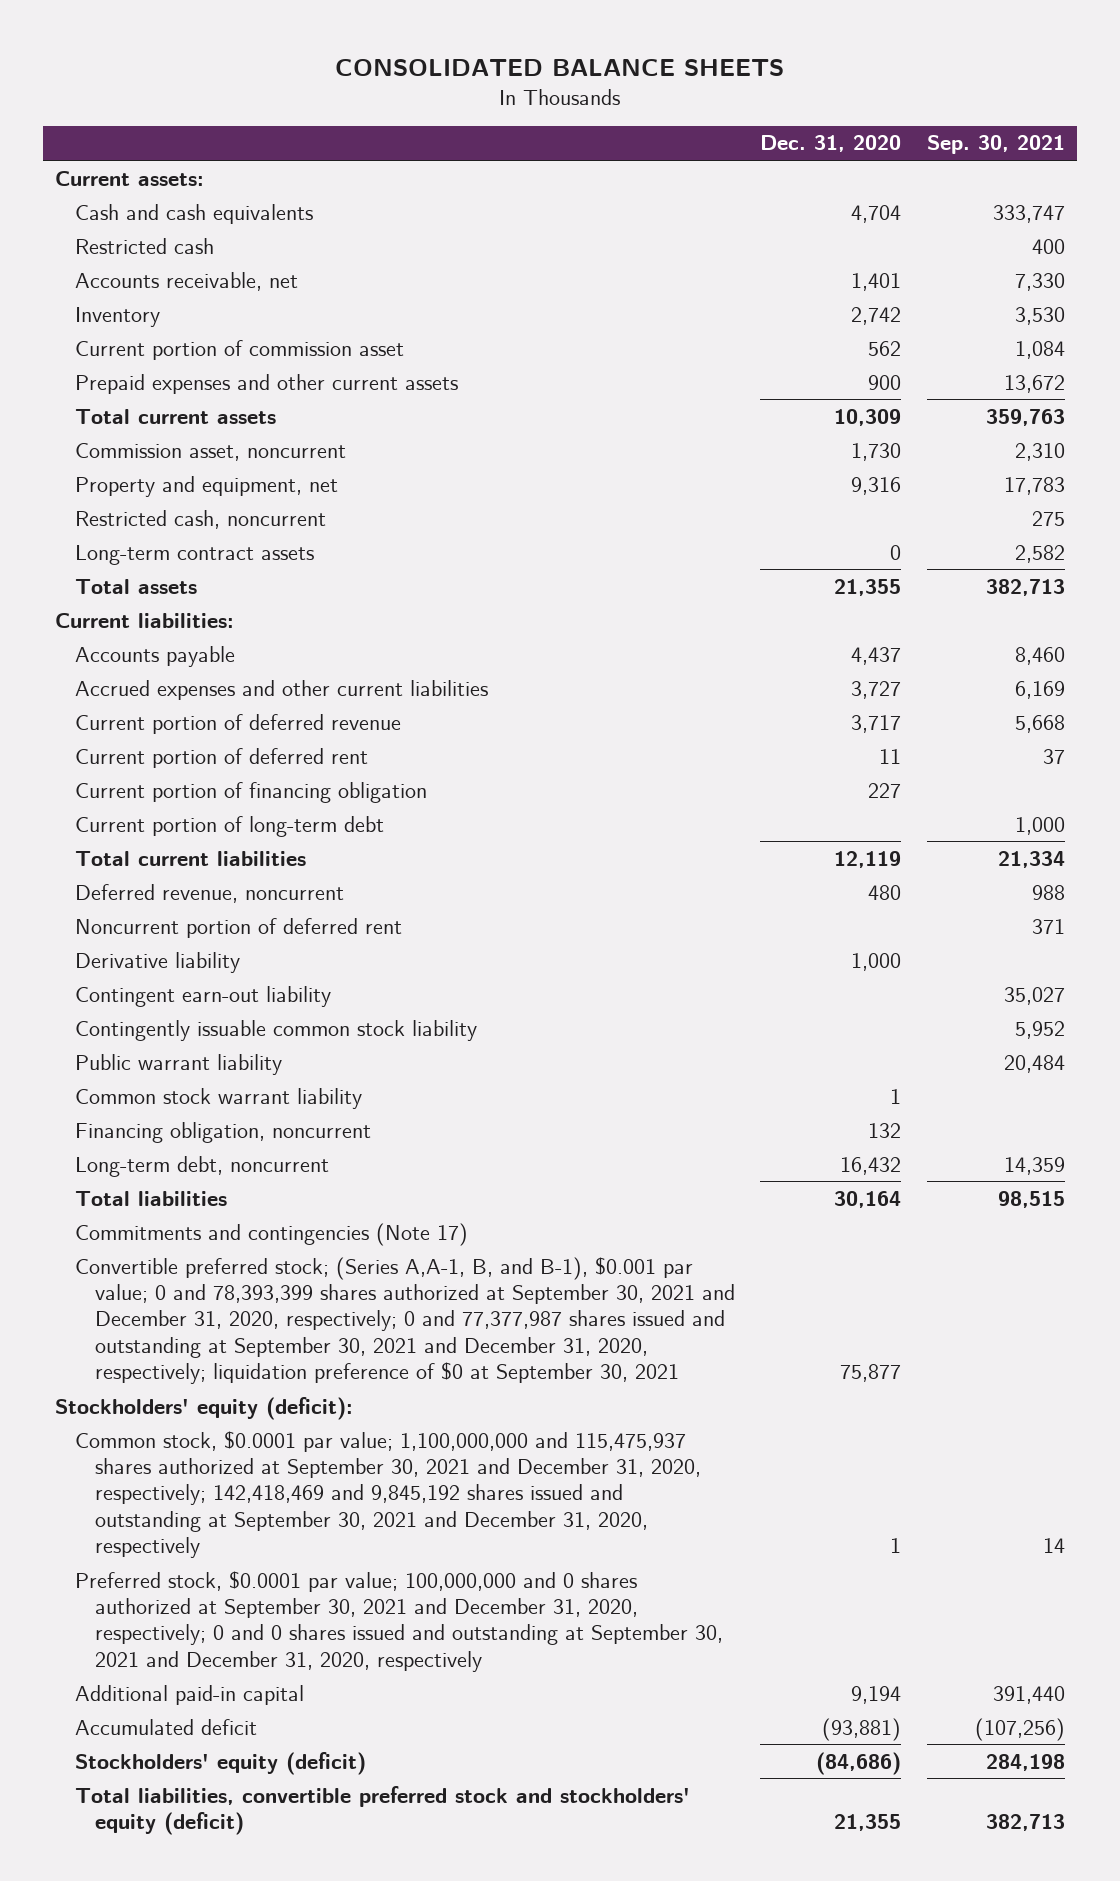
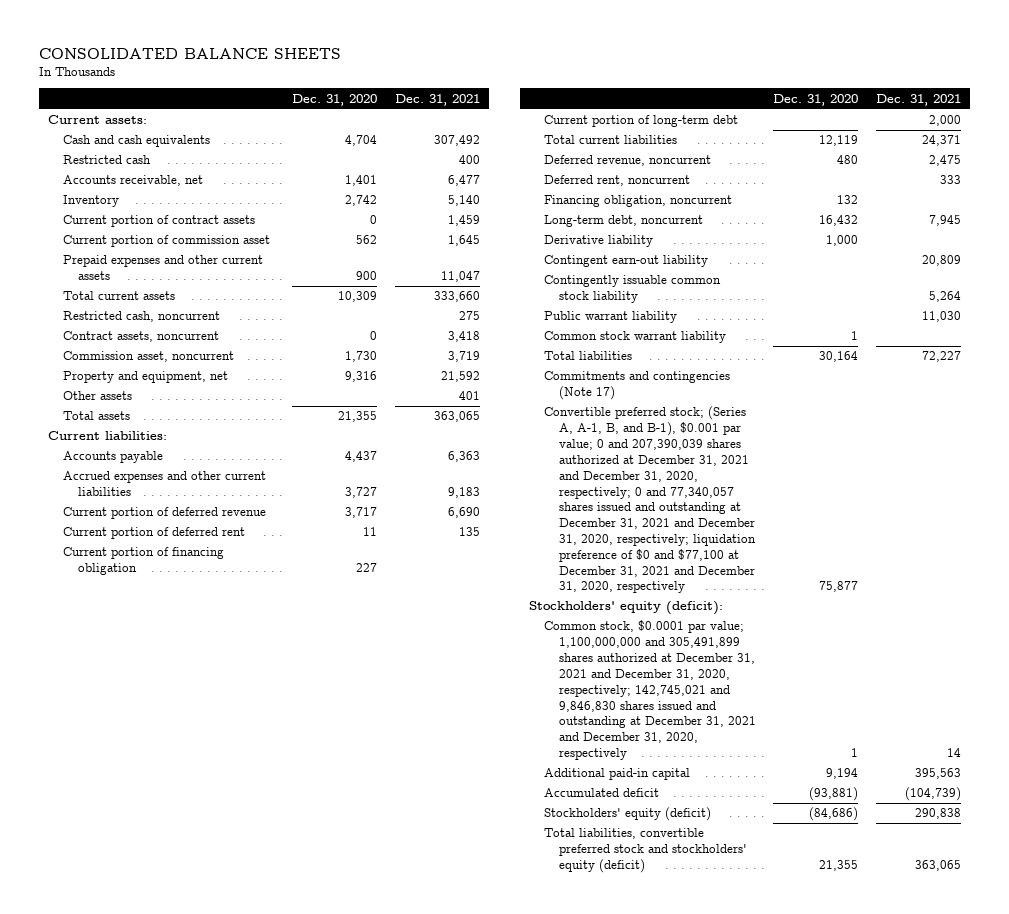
- | Dec. 31, 2020 | Sep. 30, 2021
+ | Dec. 31, 2020 | Dec. 31, 2021
+ Current portion of contract assets | 0 | 1,459
moved up: Restricted cash, noncurrent | | 275
+ Contract assets, noncurrent | 0 | 3,418
- Long-term contract assets | 0 | 2,582
+ Other assets | | 401
- Noncurrent portion of deferred rent | | 371
+ Deferred rent, noncurrent | | 333
moved up: Financing obligation, noncurrent | 132 |
moved up: Long-term debt, noncurrent | 16,432 | 7,945
- Convertible preferred stock; (Series A,A-1, B, and B-1), $0.001 par value; 0 and 78,393,399 shares authorized at September 30, 2021 and December 31, 2020, respectively; 0 and 77,377,987 shares issued and outstanding at September 30, 2021 and December 31, 2020, respectively; liquidation preference of $0 at September 30, 2021 | 75,877 |
+ Convertible preferred stock; (Series A, A-1, B, and B-1), $0.001 par value; 0 and 207,390,039 shares authorized at December 31, 2021 and December 31, 2020, respectively; 0 and 77,340,057 shares issued and outstanding at December 31, 2021 and December 31, 2020, respectively; liquidation preference of $0 and $77,100 at December 31, 2021 and December 31, 2020, respectively | 75,877 |
- Common stock, $0.0001 par value; 1,100,000,000 and 115,475,937 shares authorized at September 30, 2021 and December 31, 2020, respectively; 142,418,469 and 9,845,192 shares issued and outstanding at September 30, 2021 and December 31, 2020, respectively | 1 | 14
- Preferred stock, $0.0001 par value; 100,000,000 and 0 shares authorized at September 30, 2021 and December 31, 2020, respectively; 0 and 0 shares issued and outstanding at September 30, 2021 and December 31, 2020, respectively
+ Common stock, $0.0001 par value; 1,100,000,000 and 305,491,899 shares authorized at December 31, 2021 and December 31, 2020, respectively; 142,745,021 and 9,846,830 shares issued and outstanding at December 31, 2021 and December 31, 2020, respectively | 1 | 14

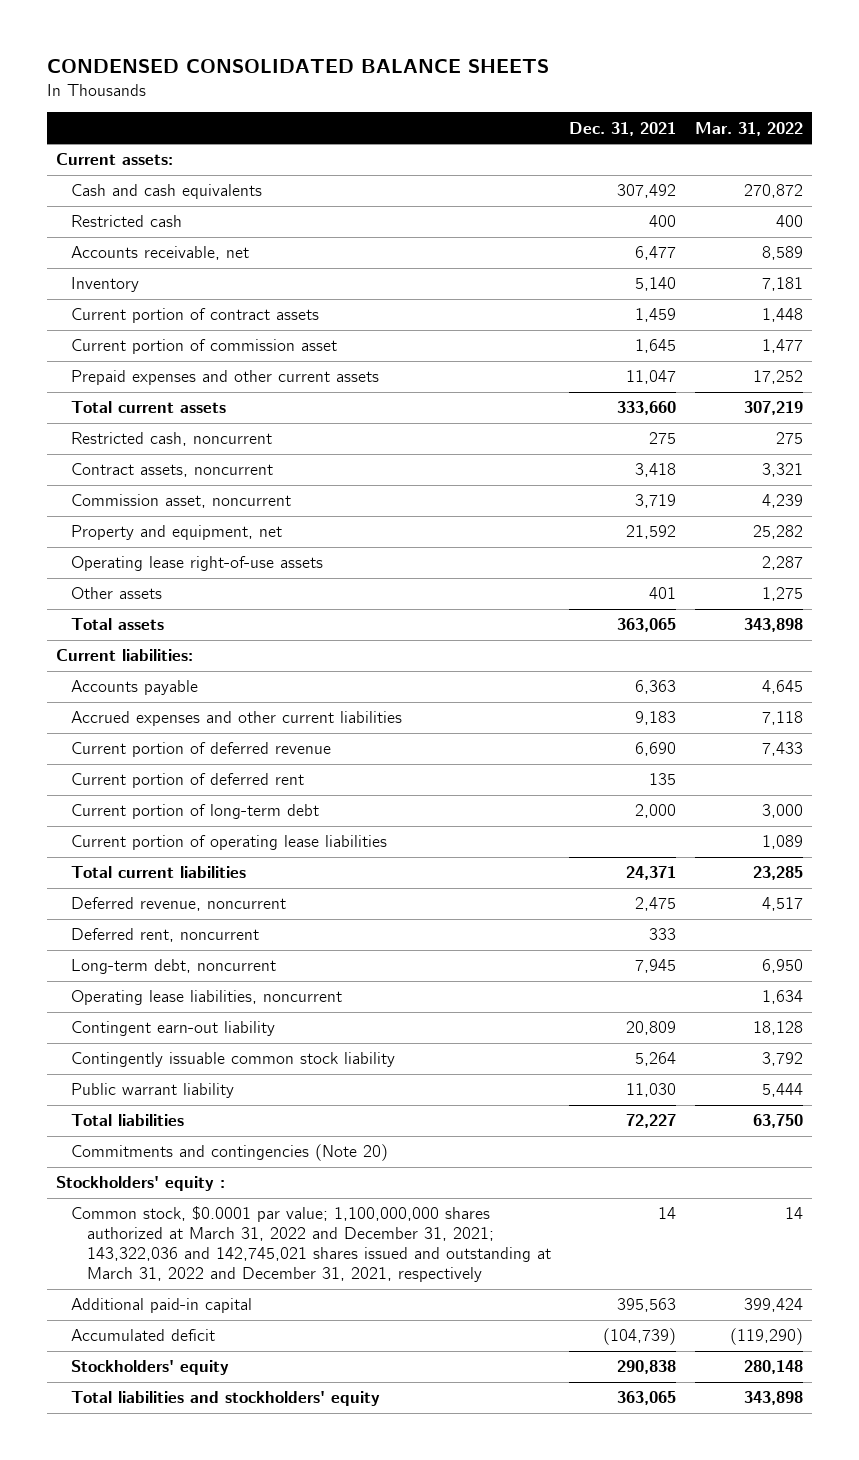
- CONSOLIDATED BALANCE SHEETS
+ CONDENSED CONSOLIDATED BALANCE SHEETS
- | Dec. 31, 2020 | Dec. 31, 2021
+ | Dec. 31, 2021 | Mar. 31, 2022
+ Operating lease right-of-use assets | | 2,287
- Current portion of financing obligation | 227 |
+ Current portion of operating lease liabilities | | 1,089
- Financing obligation, noncurrent | 132 |
- Derivative liability | 1,000 |
+ Operating lease liabilities, noncurrent | | 1,634
- Common stock warrant liability | 1 |
- Commitments and contingencies (Note 17)
- Convertible preferred stock; (Series A, A-1, B, and B-1), $0.001 par value; 0 and 207,390,039 shares authorized at December 31, 2021 and December 31, 2020, respectively; 0 and 77,340,057 shares issued and outstanding at December 31, 2021 and December 31, 2020, respectively; liquidation preference of $0 and $77,100 at December 31, 2021 and December 31, 2020, respectively | 75,877 |
- Stockholders' equity (deficit):
- Common stock, $0.0001 par value; 1,100,000,000 and 305,491,899 shares authorized at December 31, 2021 and December 31, 2020, respectively; 142,745,021 and 9,846,830 shares issued and outstanding at December 31, 2021 and December 31, 2020, respectively | 1 | 14
+ Commitments and contingencies (Note 20)
+ Stockholders' equity :
+ Common stock, $0.0001 par value; 1,100,000,000 shares authorized at March 31, 2022 and December 31, 2021; 143,322,036 and 142,745,021 shares issued and outstanding at March 31, 2022 and December 31, 2021, respectively | 14 | 14
- Stockholders' equity (deficit) | (84,686) | 290,838
- Total liabilities, convertible preferred stock and stockholders' equity (deficit) | 21,355 | 363,065
+ Stockholders' equity | 290,838 | 280,148
+ Total liabilities and stockholders' equity | 363,065 | 343,898

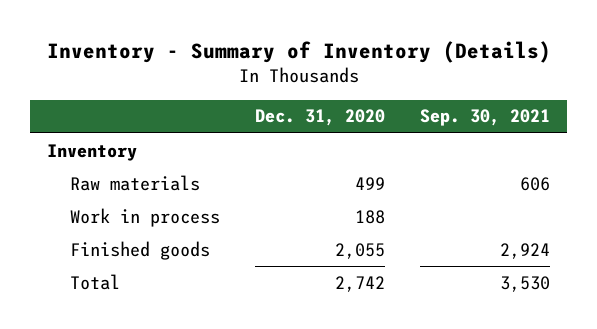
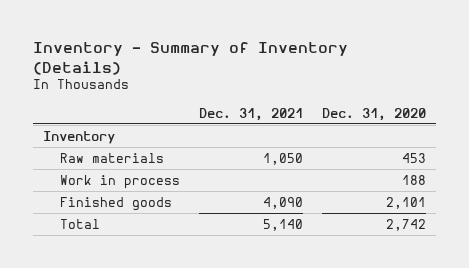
- | Dec. 31, 2020 | Sep. 30, 2021
+ | Dec. 31, 2021 | Dec. 31, 2020
- Raw materials | 499 | 606
+ Raw materials | 1,050 | 453
- Finished goods | 2,055 | 2,924
+ Finished goods | 4,090 | 2,101

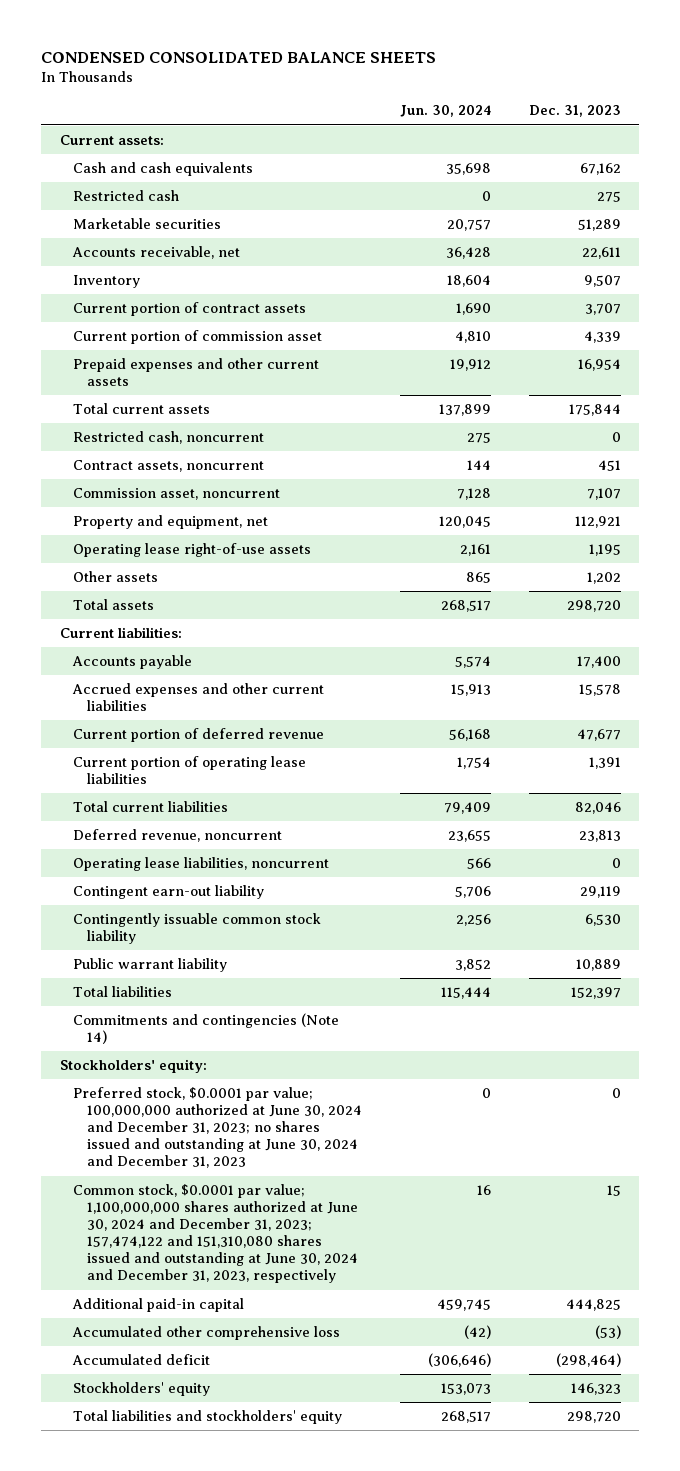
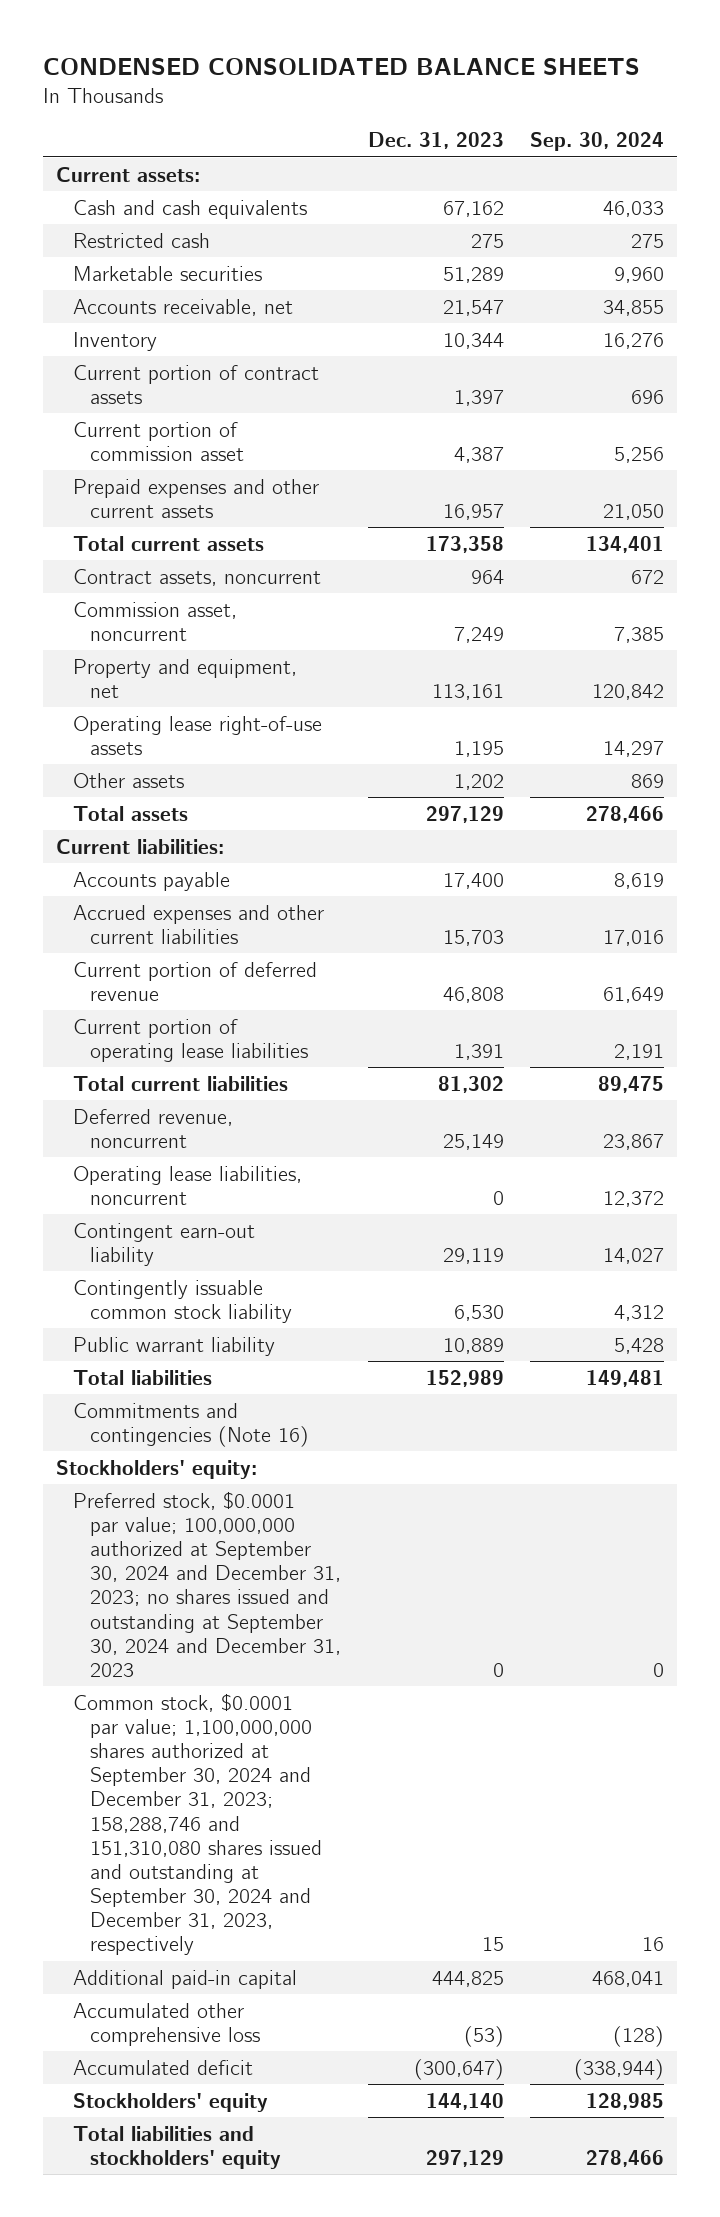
- | Jun. 30, 2024 | Dec. 31, 2023
+ | Dec. 31, 2023 | Sep. 30, 2024
- Accounts receivable, net | 36,428 | 22,611
- Inventory | 18,604 | 9,507
- Current portion of contract assets | 1,690 | 3,707
- Current portion of commission asset | 4,810 | 4,339
- Prepaid expenses and other current assets | 19,912 | 16,954
- Total current assets | 137,899 | 175,844
- Restricted cash, noncurrent | 275 | 0
- Contract assets, noncurrent | 144 | 451
- Commission asset, noncurrent | 7,128 | 7,107
- Property and equipment, net | 120,045 | 112,921
+ Accounts receivable, net | 21,547 | 34,855
+ Inventory | 10,344 | 16,276
+ Current portion of contract assets | 1,397 | 696
+ Current portion of commission asset | 4,387 | 5,256
+ Prepaid expenses and other current assets | 16,957 | 21,050
+ Total current assets | 173,358 | 134,401
+ Contract assets, noncurrent | 964 | 672
+ Commission asset, noncurrent | 7,249 | 7,385
+ Property and equipment, net | 113,161 | 120,842
- Total assets | 268,517 | 298,720
+ Total assets | 297,129 | 278,466
- Accrued expenses and other current liabilities | 15,913 | 15,578
- Current portion of deferred revenue | 56,168 | 47,677
+ Accrued expenses and other current liabilities | 15,703 | 17,016
+ Current portion of deferred revenue | 46,808 | 61,649
- Total current liabilities | 79,409 | 82,046
- Deferred revenue, noncurrent | 23,655 | 23,813
+ Total current liabilities | 81,302 | 89,475
+ Deferred revenue, noncurrent | 25,149 | 23,867
- Total liabilities | 115,444 | 152,397
- Commitments and contingencies (Note 14)
+ Total liabilities | 152,989 | 149,481
+ Commitments and contingencies (Note 16)
- Preferred stock, $0.0001 par value; 100,000,000 authorized at June 30, 2024 and December 31, 2023; no shares issued and outstanding at June 30, 2024 and December 31, 2023 | 0 | 0
- Common stock, $0.0001 par value; 1,100,000,000 shares authorized at June 30, 2024 and December 31, 2023; 157,474,122 and 151,310,080 shares issued and outstanding at June 30, 2024 and December 31, 2023, respectively | 16 | 15
+ Preferred stock, $0.0001 par value; 100,000,000 authorized at September 30, 2024 and December 31, 2023; no shares issued and outstanding at September 30, 2024 and December 31, 2023 | 0 | 0
+ Common stock, $0.0001 par value; 1,100,000,000 shares authorized at September 30, 2024 and December 31, 2023; 158,288,746 and 151,310,080 shares issued and outstanding at September 30, 2024 and December 31, 2023, respectively | 15 | 16
- Accumulated deficit | (306,646) | (298,464)
- Stockholders' equity | 153,073 | 146,323
- Total liabilities and stockholders' equity | 268,517 | 298,720
+ Accumulated deficit | (300,647) | (338,944)
+ Stockholders' equity | 144,140 | 128,985
+ Total liabilities and stockholders' equity | 297,129 | 278,466

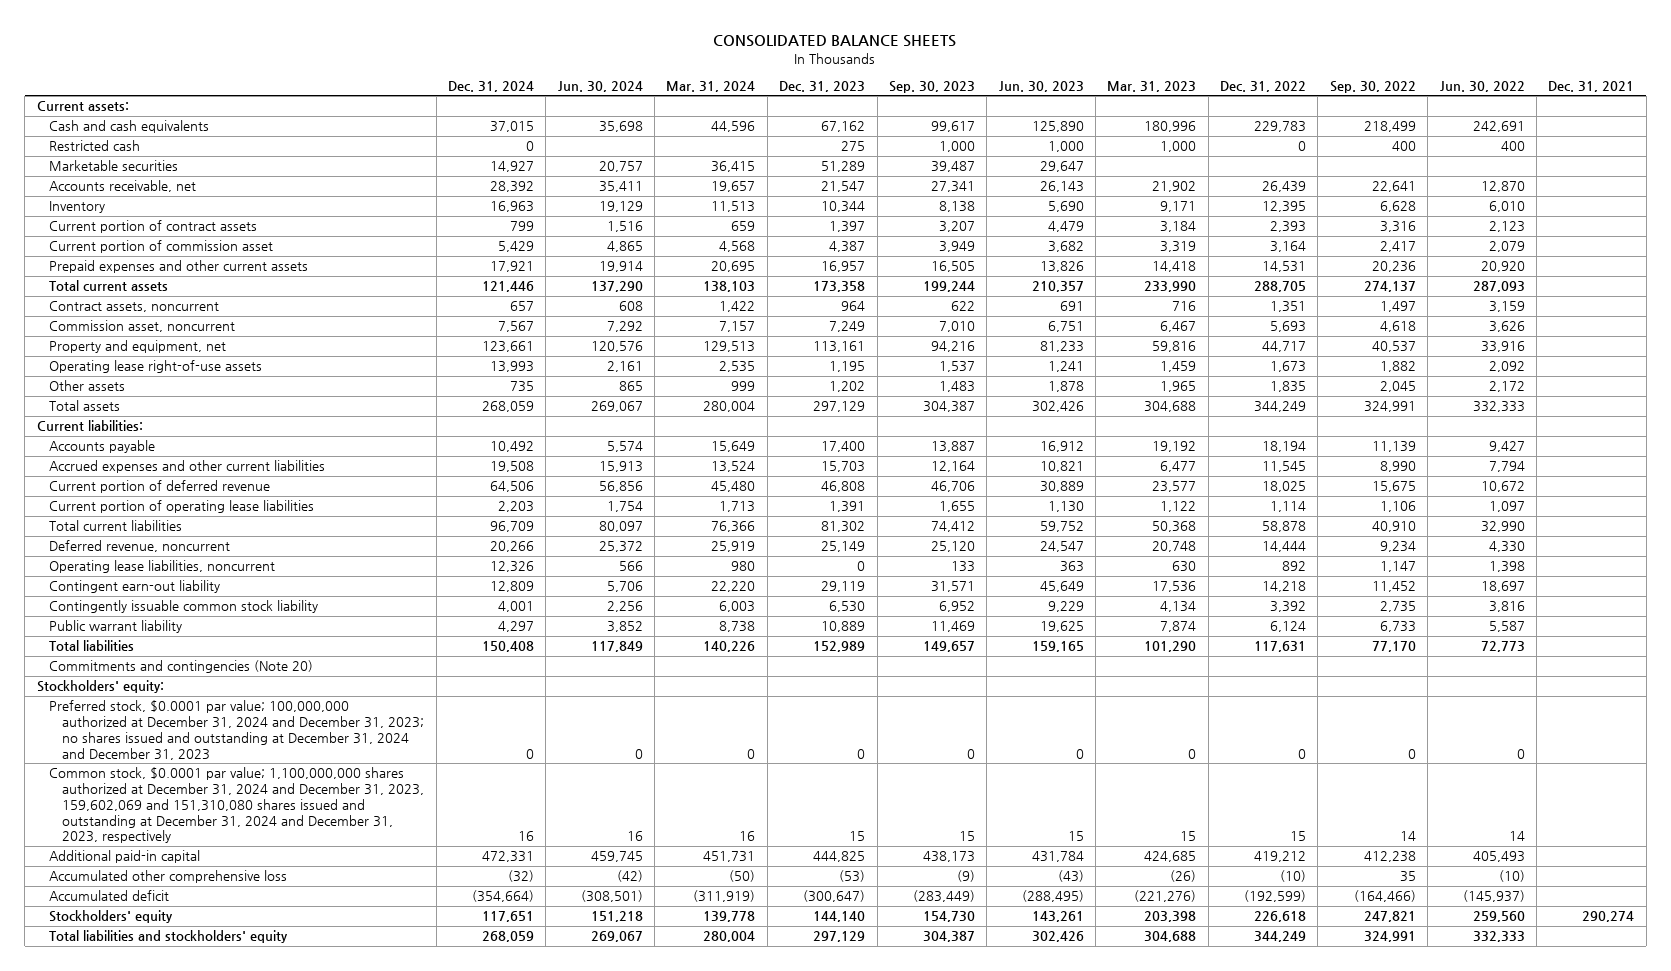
- CONDENSED CONSOLIDATED BALANCE SHEETS
+ CONSOLIDATED BALANCE SHEETS
- | Dec. 31, 2023 | Sep. 30, 2024
+ | Dec. 31, 2024 | Jun. 30, 2024 | Mar. 31, 2024 | Dec. 31, 2023 | Sep. 30, 2023 | Jun. 30, 2023 | Mar. 31, 2023 | Dec. 31, 2022 | Sep. 30, 2022 | Jun. 30, 2022 | Dec. 31, 2021
- Commitments and contingencies (Note 16)
+ Commitments and contingencies (Note 20)
- Preferred stock, $0.0001 par value; 100,000,000 authorized at September 30, 2024 and December 31, 2023; no shares issued and outstanding at September 30, 2024 and December 31, 2023 | 0 | 0
- Common stock, $0.0001 par value; 1,100,000,000 shares authorized at September 30, 2024 and December 31, 2023; 158,288,746 and 151,310,080 shares issued and outstanding at September 30, 2024 and December 31, 2023, respectively | 15 | 16
+ Preferred stock, $0.0001 par value; 100,000,000 authorized at December 31, 2024 and December 31, 2023; no shares issued and outstanding at December 31, 2024 and December 31, 2023 | 0 | 0 | 0 | 0 | 0 | 0 | 0 | 0 | 0 | 0 |
+ Common stock, $0.0001 par value; 1,100,000,000 shares authorized at December 31, 2024 and December 31, 2023, 159,602,069 and 151,310,080 shares issued and outstanding at December 31, 2024 and December 31, 2023, respectively | 16 | 16 | 16 | 15 | 15 | 15 | 15 | 15 | 14 | 14 |

